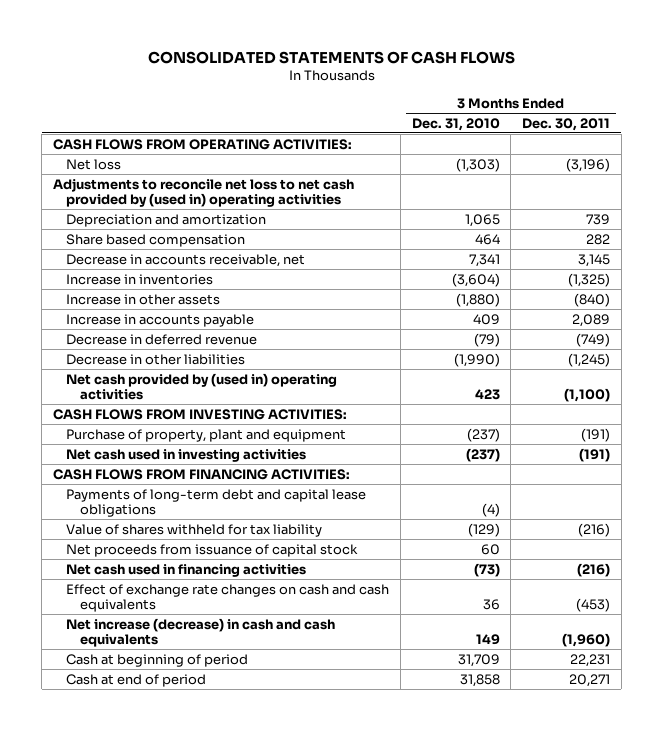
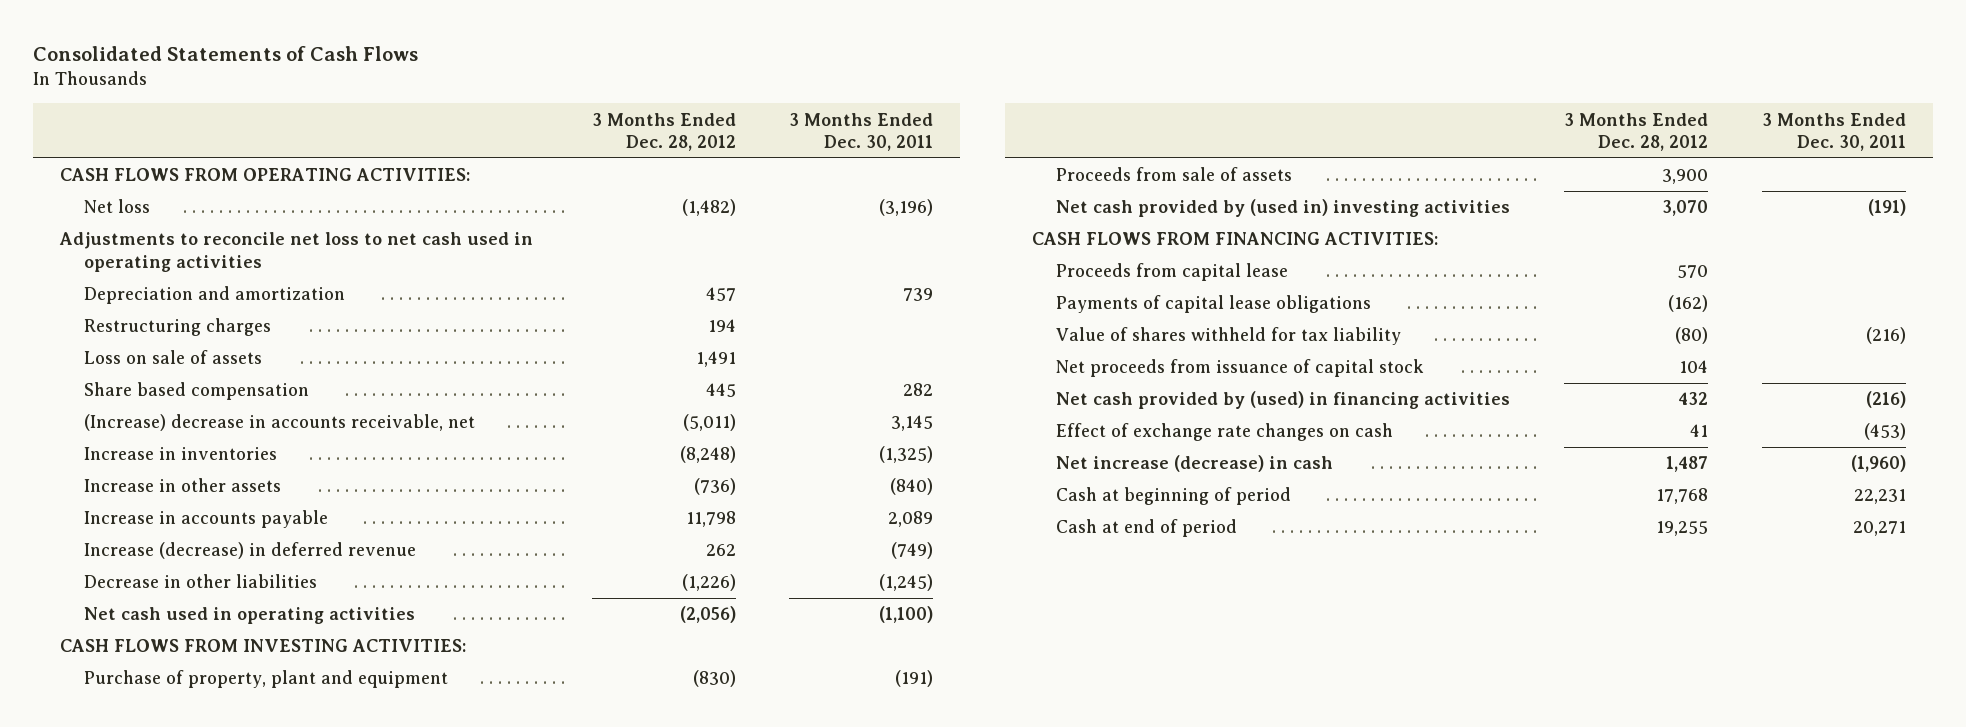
- CONSOLIDATED STATEMENTS OF CASH FLOWS
+ Consolidated Statements of Cash Flows
- | 3 Months Ended Dec. 31, 2010 | 3 Months Ended Dec. 30, 2011
+ | 3 Months Ended Dec. 28, 2012 | 3 Months Ended Dec. 30, 2011
- Adjustments to reconcile net loss to net cash provided by (used in) operating activities
+ Adjustments to reconcile net loss to net cash used in operating activities
+ Restructuring charges | 194 |
+ Loss on sale of assets | 1,491 |
- Decrease in accounts receivable, net | 7,341 | 3,145
+ (Increase) decrease in accounts receivable, net | (5,011) | 3,145
- Decrease in deferred revenue | (79) | (749)
+ Increase (decrease) in deferred revenue | 262 | (749)
- Net cash provided by (used in) operating activities | 423 | (1,100)
+ Net cash used in operating activities | (2,056) | (1,100)
- Net cash used in investing activities | (237) | (191)
+ Proceeds from sale of assets | 3,900 |
+ Net cash provided by (used in) investing activities | 3,070 | (191)
- Payments of long-term debt and capital lease obligations | (4) |
+ Proceeds from capital lease | 570 |
+ Payments of capital lease obligations | (162) |
- Net cash used in financing activities | (73) | (216)
- Effect of exchange rate changes on cash and cash equivalents | 36 | (453)
- Net increase (decrease) in cash and cash equivalents | 149 | (1,960)
+ Net cash provided by (used) in financing activities | 432 | (216)
+ Effect of exchange rate changes on cash | 41 | (453)
+ Net increase (decrease) in cash | 1,487 | (1,960)

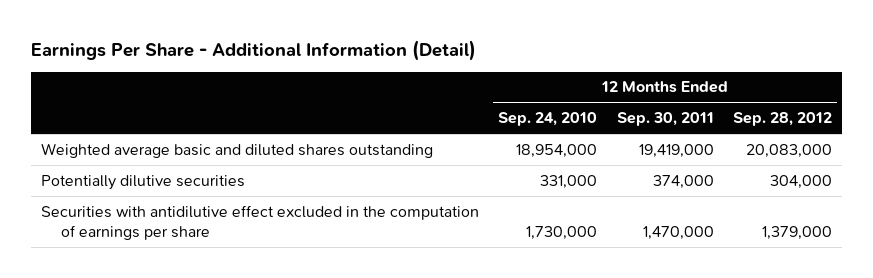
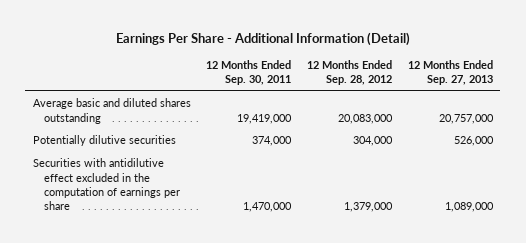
- | 12 Months Ended Sep. 24, 2010 | 12 Months Ended Sep. 30, 2011 | 12 Months Ended Sep. 28, 2012
+ | 12 Months Ended Sep. 30, 2011 | 12 Months Ended Sep. 28, 2012 | 12 Months Ended Sep. 27, 2013
- Weighted average basic and diluted shares outstanding | 18,954,000 | 19,419,000 | 20,083,000
+ Average basic and diluted shares outstanding | 19,419,000 | 20,083,000 | 20,757,000

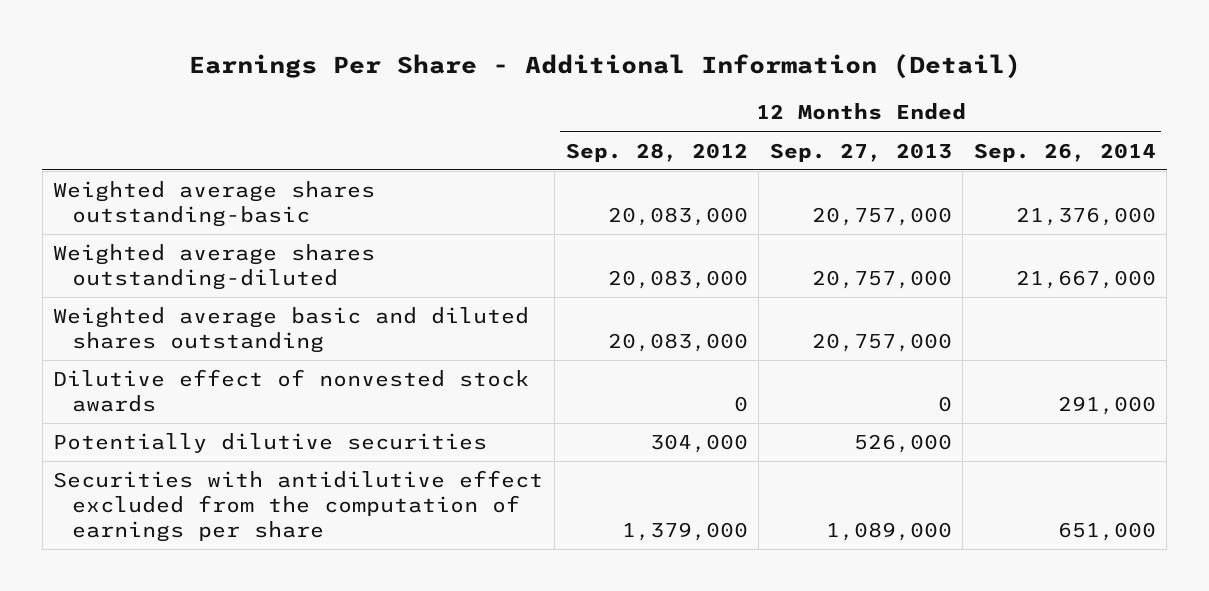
- | 12 Months Ended Sep. 30, 2011 | 12 Months Ended Sep. 28, 2012 | 12 Months Ended Sep. 27, 2013
+ | 12 Months Ended Sep. 28, 2012 | 12 Months Ended Sep. 27, 2013 | 12 Months Ended Sep. 26, 2014
- Average basic and diluted shares outstanding | 19,419,000 | 20,083,000 | 20,757,000
+ Weighted average shares outstanding-basic | 20,083,000 | 20,757,000 | 21,376,000
+ Weighted average shares outstanding-diluted | 20,083,000 | 20,757,000 | 21,667,000
+ Weighted average basic and diluted shares outstanding | 20,083,000 | 20,757,000 |
+ Dilutive effect of nonvested stock awards | 0 | 0 | 291,000
- Securities with antidilutive effect excluded in the computation of earnings per share | 1,470,000 | 1,379,000 | 1,089,000
+ Securities with antidilutive effect excluded from the computation of earnings per share | 1,379,000 | 1,089,000 | 651,000

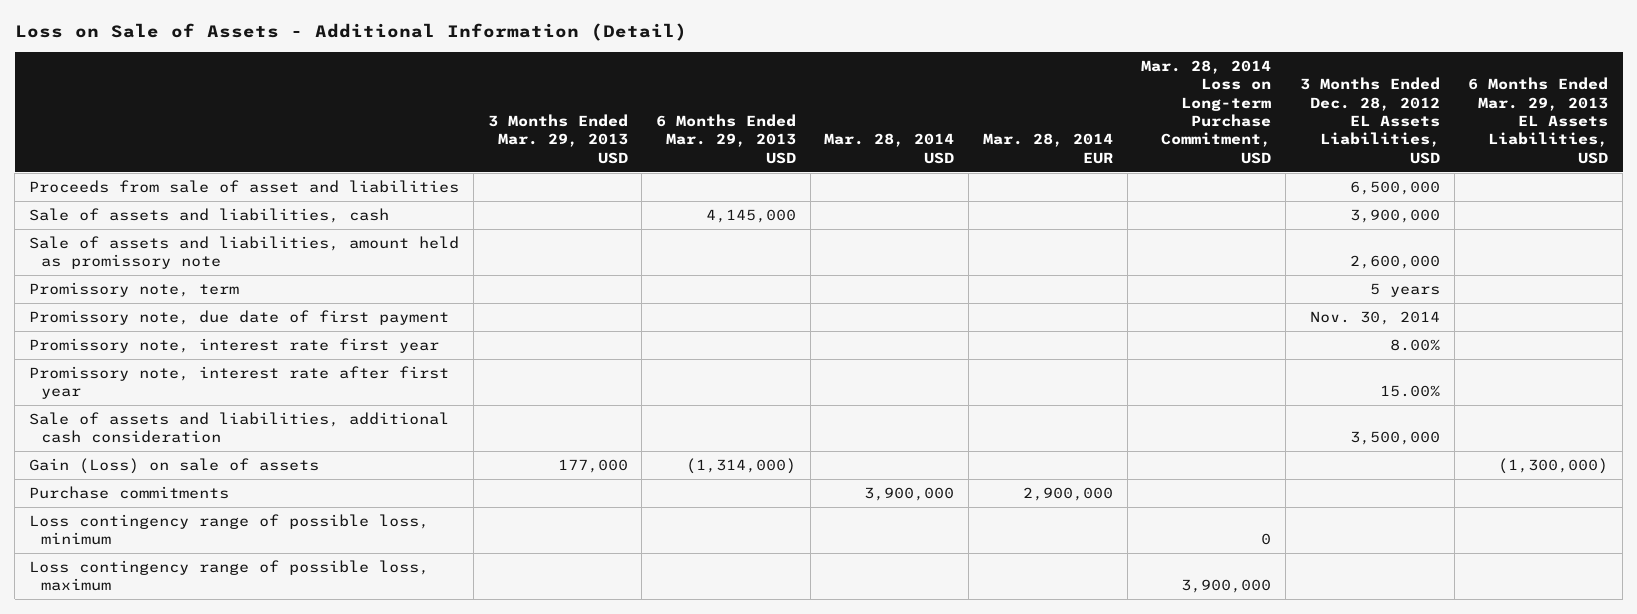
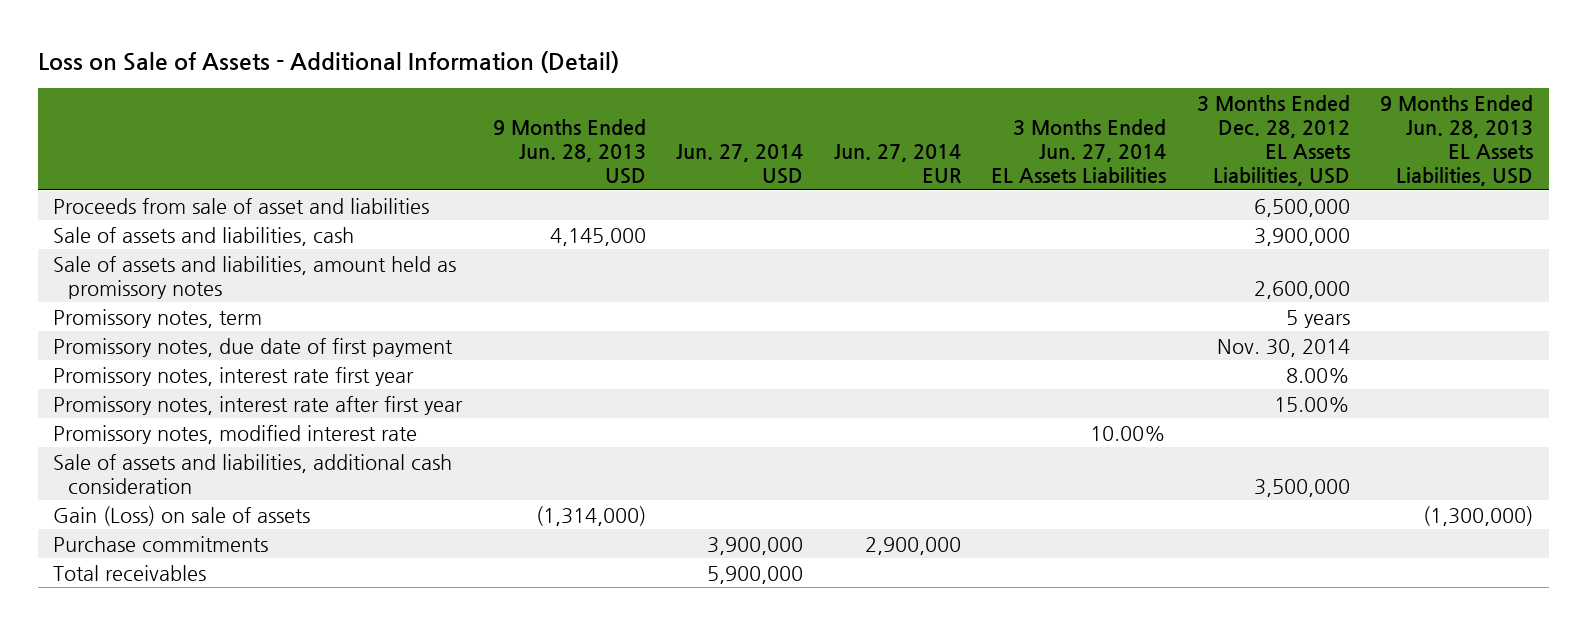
- | 3 Months Ended Mar. 29, 2013 USD | 6 Months Ended Mar. 29, 2013 USD | Mar. 28, 2014 USD | Mar. 28, 2014 EUR | Mar. 28, 2014 Loss on Long-term Purchase Commitment, USD | 3 Months Ended Dec. 28, 2012 EL Assets Liabilities, USD | 6 Months Ended Mar. 29, 2013 EL Assets Liabilities, USD
+ | 9 Months Ended Jun. 28, 2013 USD | Jun. 27, 2014 USD | Jun. 27, 2014 EUR | 3 Months Ended Jun. 27, 2014 EL Assets Liabilities | 3 Months Ended Dec. 28, 2012 EL Assets Liabilities, USD | 9 Months Ended Jun. 28, 2013 EL Assets Liabilities, USD
- Sale of assets and liabilities, amount held as promissory note | | | | | | 2,600,000 |
- Promissory note, term | | | | | | 5 years |
- Promissory note, due date of first payment | | | | | | Nov. 30, 2014 |
- Promissory note, interest rate first year | | | | | | 8.00% |
- Promissory note, interest rate after first year | | | | | | 15.00% |
+ Sale of assets and liabilities, amount held as promissory notes | | | | | 2,600,000 |
+ Promissory notes, term | | | | | 5 years |
+ Promissory notes, due date of first payment | | | | | Nov. 30, 2014 |
+ Promissory notes, interest rate first year | | | | | 8.00% |
+ Promissory notes, interest rate after first year | | | | | 15.00% |
+ Promissory notes, modified interest rate | | | | 10.00% | |
- Loss contingency range of possible loss, minimum | | | | | 0 | |
- Loss contingency range of possible loss, maximum | | | | | 3,900,000 | |
+ Total receivables | | 5,900,000 | | | |

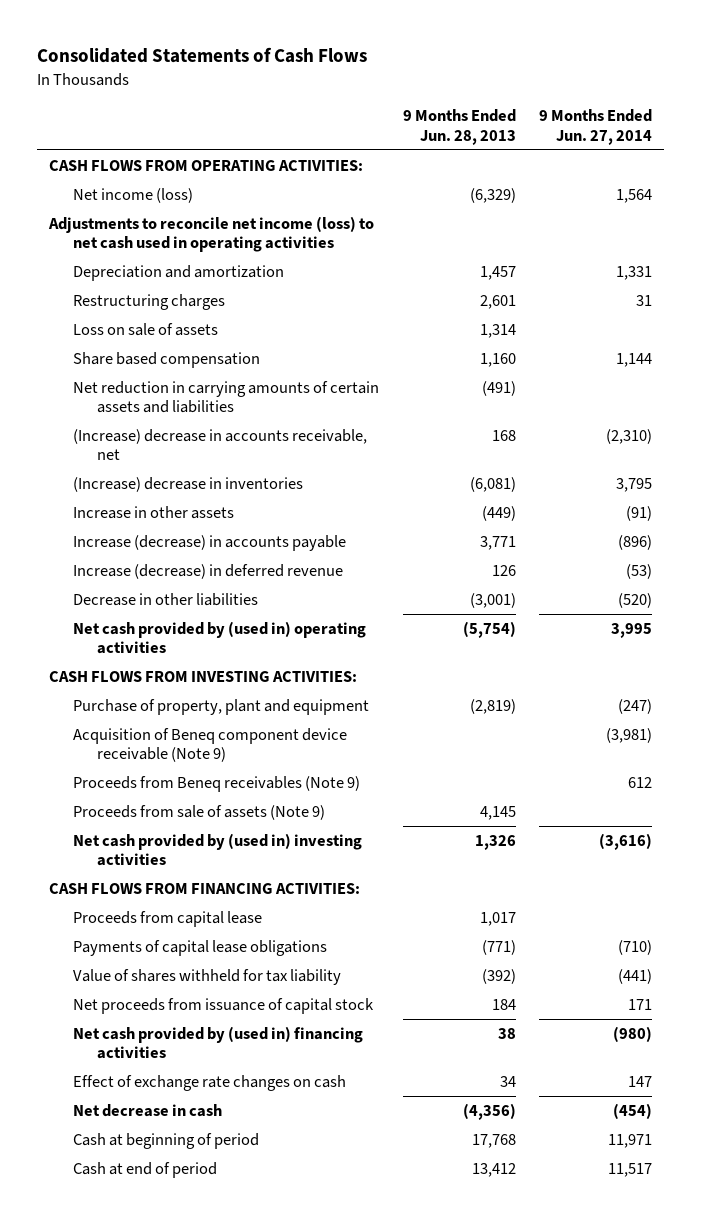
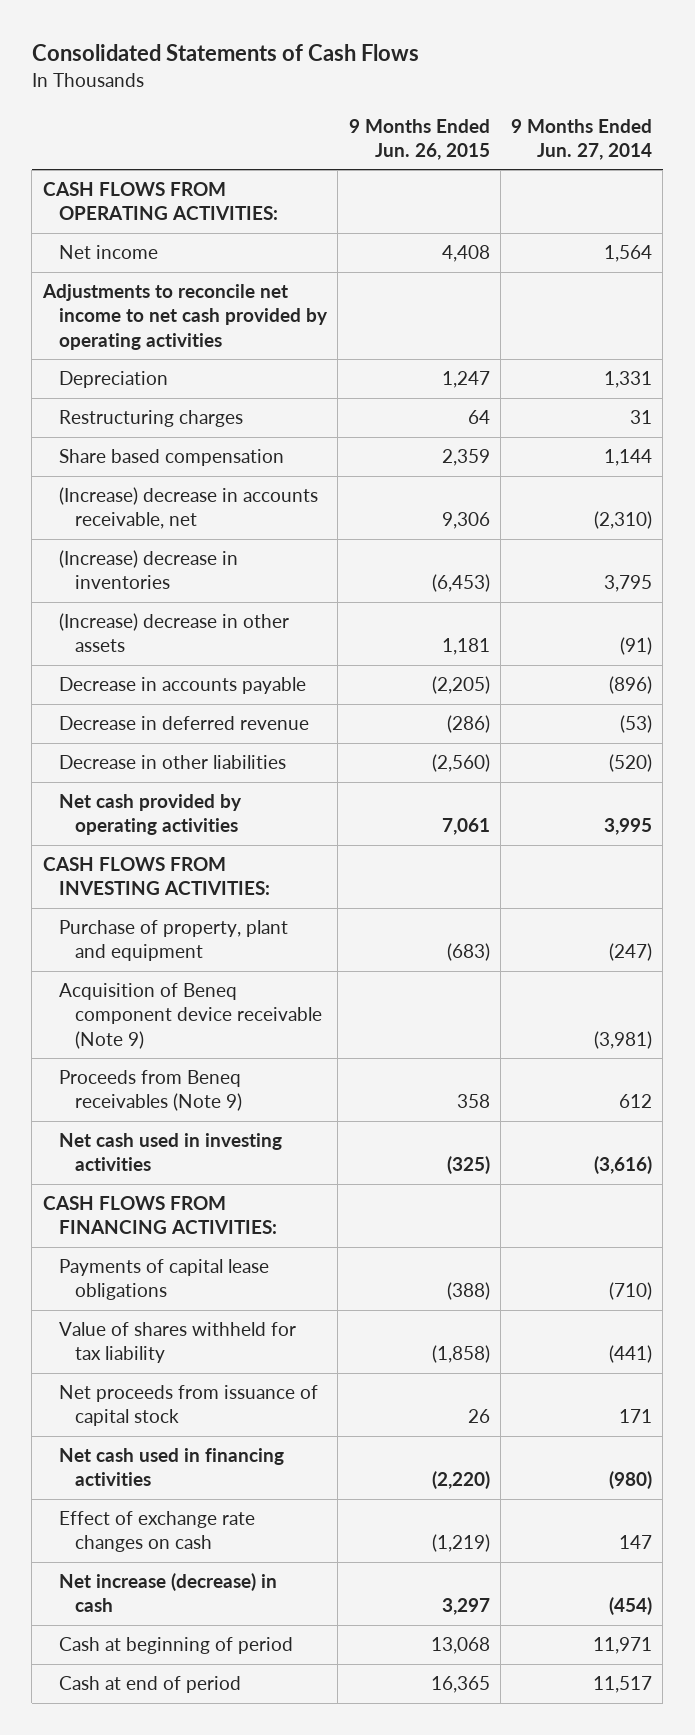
- | 9 Months Ended Jun. 28, 2013 | 9 Months Ended Jun. 27, 2014
+ | 9 Months Ended Jun. 26, 2015 | 9 Months Ended Jun. 27, 2014
- Net income (loss) | (6,329) | 1,564
- Adjustments to reconcile net income (loss) to net cash used in operating activities
- Depreciation and amortization | 1,457 | 1,331
+ Net income | 4,408 | 1,564
+ Adjustments to reconcile net income to net cash provided by operating activities
+ Depreciation | 1,247 | 1,331
- Loss on sale of assets | 1,314 |
- Net reduction in carrying amounts of certain assets and liabilities | (491) |
- Increase in other assets | (449) | (91)
- Increase (decrease) in accounts payable | 3,771 | (896)
- Increase (decrease) in deferred revenue | 126 | (53)
+ (Increase) decrease in other assets | 1,181 | (91)
+ Decrease in accounts payable | (2,205) | (896)
+ Decrease in deferred revenue | (286) | (53)
- Net cash provided by (used in) operating activities | (5,754) | 3,995
+ Net cash provided by operating activities | 7,061 | 3,995
- Proceeds from sale of assets (Note 9) | 4,145 |
- Net cash provided by (used in) investing activities | 1,326 | (3,616)
+ Net cash used in investing activities | (325) | (3,616)
- Proceeds from capital lease | 1,017 |
- Net cash provided by (used in) financing activities | 38 | (980)
+ Net cash used in financing activities | (2,220) | (980)
- Net decrease in cash | (4,356) | (454)
+ Net increase (decrease) in cash | 3,297 | (454)

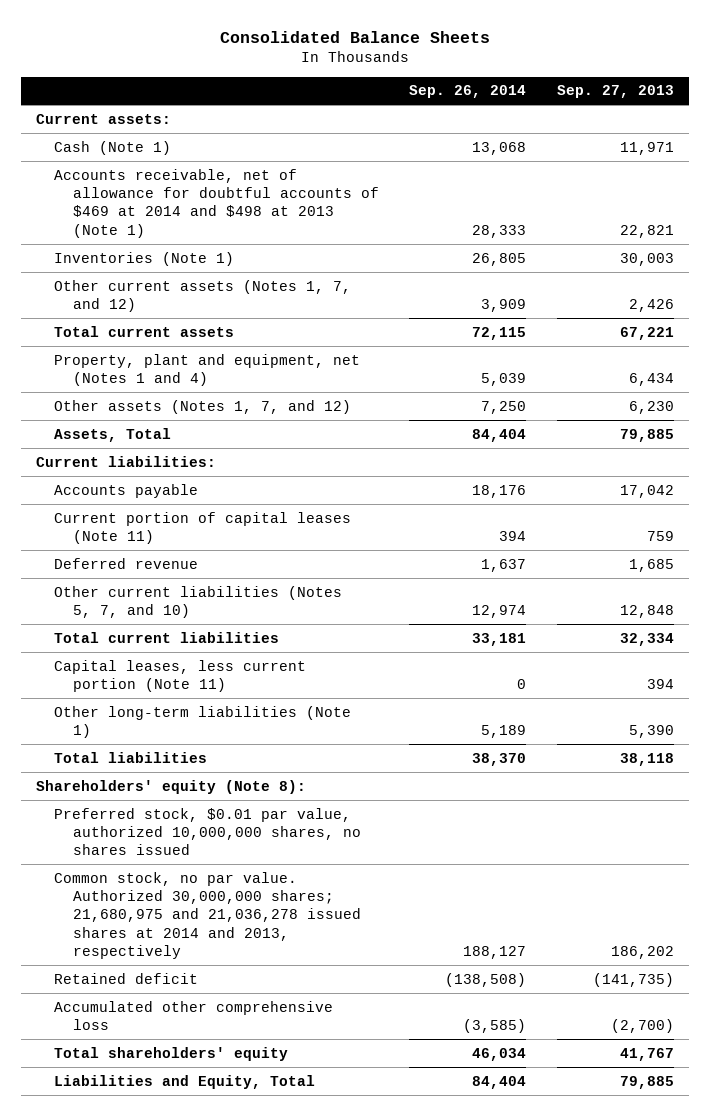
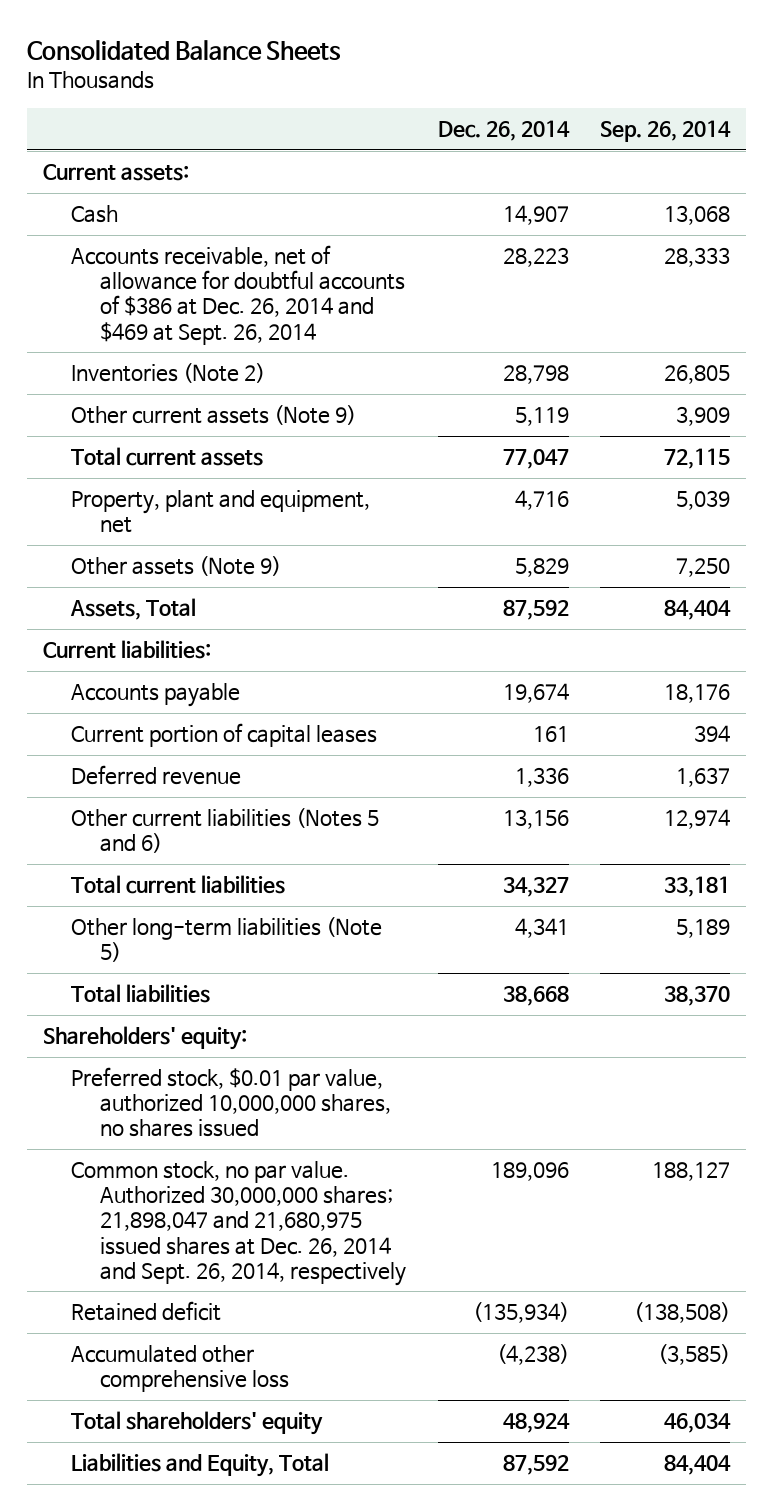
- | Sep. 26, 2014 | Sep. 27, 2013
+ | Dec. 26, 2014 | Sep. 26, 2014
- Cash (Note 1) | 13,068 | 11,971
- Accounts receivable, net of allowance for doubtful accounts of $469 at 2014 and $498 at 2013 (Note 1) | 28,333 | 22,821
- Inventories (Note 1) | 26,805 | 30,003
- Other current assets (Notes 1, 7, and 12) | 3,909 | 2,426
+ Cash | 14,907 | 13,068
+ Accounts receivable, net of allowance for doubtful accounts of $386 at Dec. 26, 2014 and $469 at Sept. 26, 2014 | 28,223 | 28,333
+ Inventories (Note 2) | 28,798 | 26,805
+ Other current assets (Note 9) | 5,119 | 3,909
- Property, plant and equipment, net (Notes 1 and 4) | 5,039 | 6,434
- Other assets (Notes 1, 7, and 12) | 7,250 | 6,230
+ Property, plant and equipment, net | 4,716 | 5,039
+ Other assets (Note 9) | 5,829 | 7,250
- Current portion of capital leases (Note 11) | 394 | 759
+ Current portion of capital leases | 161 | 394
- Other current liabilities (Notes 5, 7, and 10) | 12,974 | 12,848
+ Other current liabilities (Notes 5 and 6) | 13,156 | 12,974
- Capital leases, less current portion (Note 11) | 0 | 394
- Other long-term liabilities (Note 1) | 5,189 | 5,390
+ Other long-term liabilities (Note 5) | 4,341 | 5,189
- Shareholders' equity (Note 8):
+ Shareholders' equity:
- Common stock, no par value. Authorized 30,000,000 shares; 21,680,975 and 21,036,278 issued shares at 2014 and 2013, respectively | 188,127 | 186,202
+ Common stock, no par value. Authorized 30,000,000 shares; 21,898,047 and 21,680,975 issued shares at Dec. 26, 2014 and Sept. 26, 2014, respectively | 189,096 | 188,127

